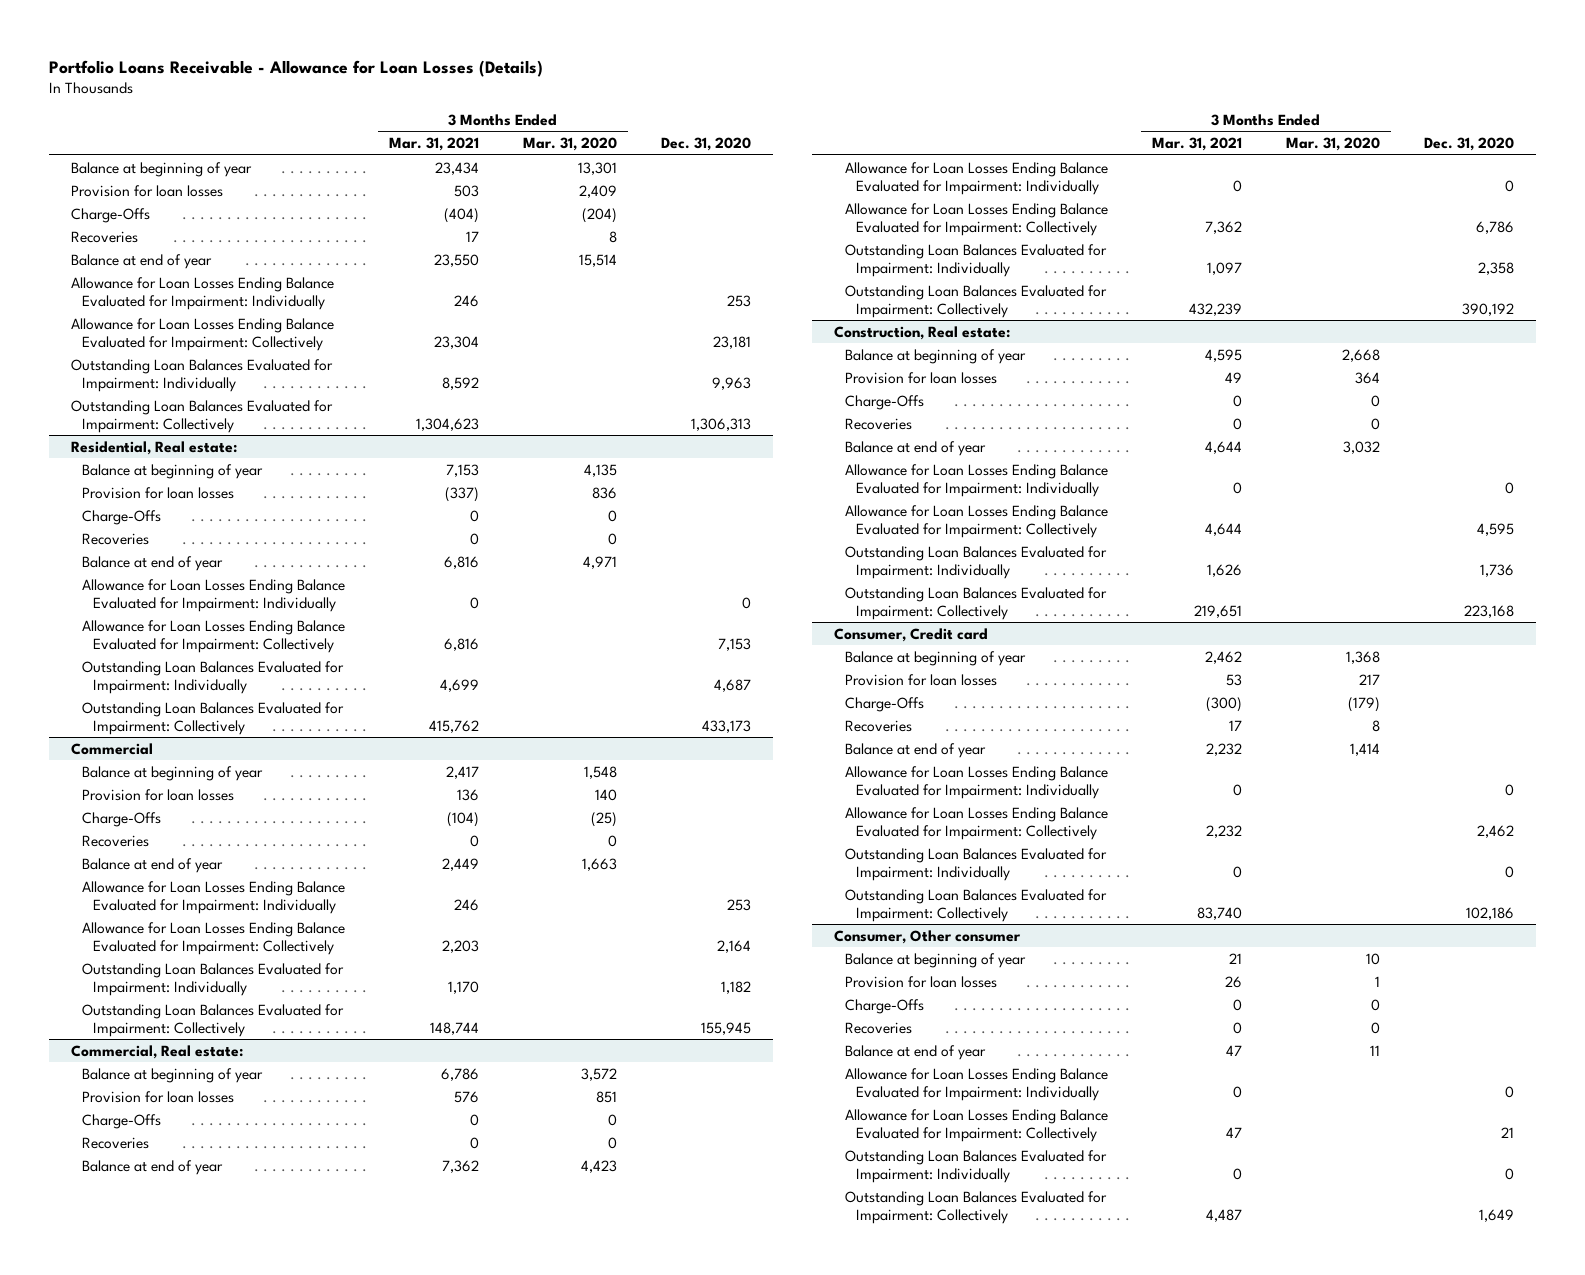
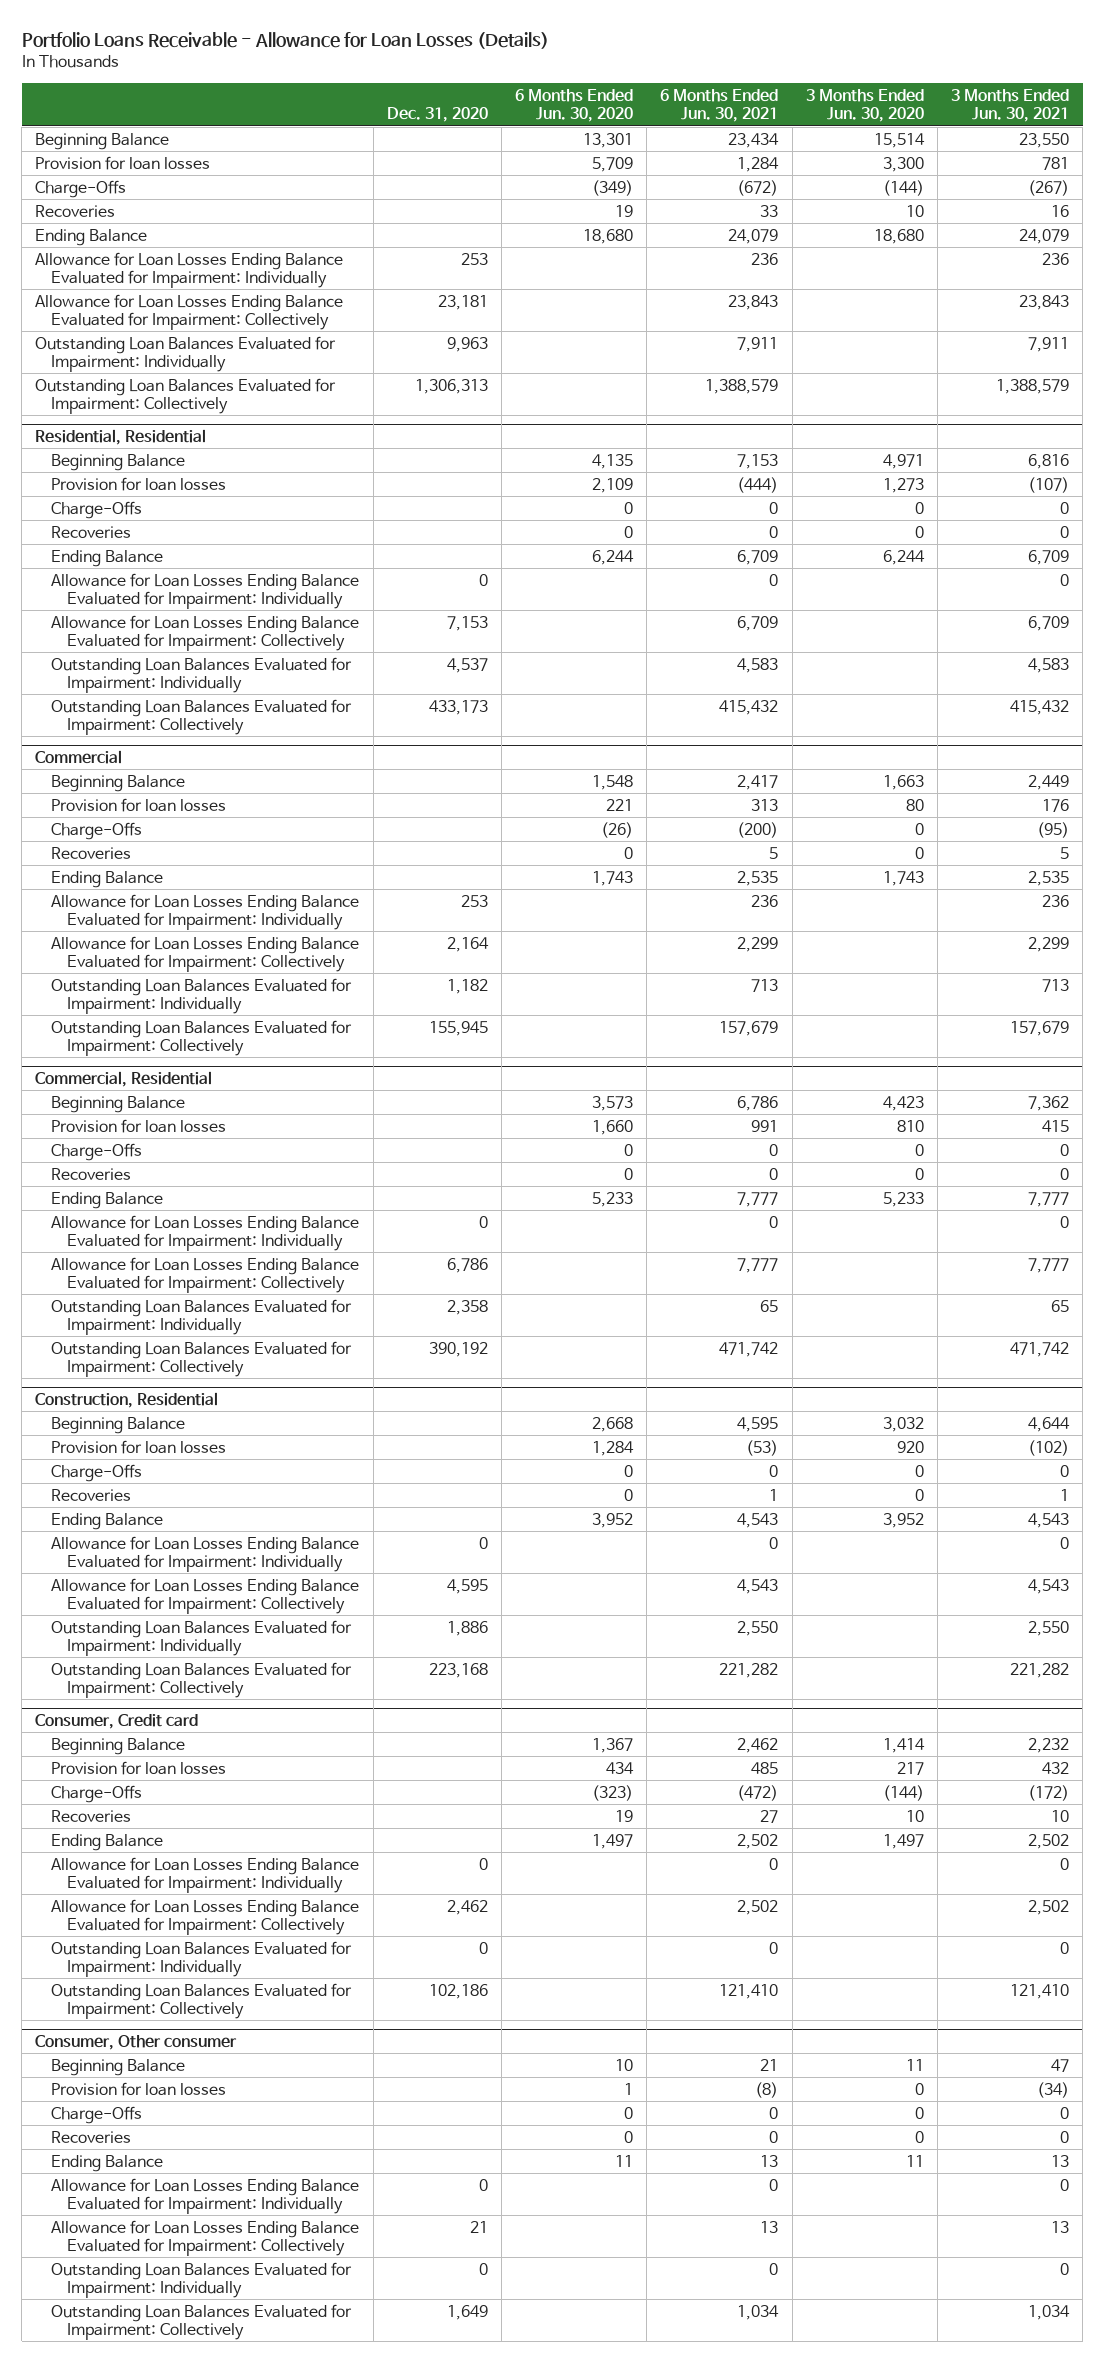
- | 3 Months Ended Mar. 31, 2021 | 3 Months Ended Mar. 31, 2020 | Dec. 31, 2020
+ | Dec. 31, 2020 | 6 Months Ended Jun. 30, 2020 | 6 Months Ended Jun. 30, 2021 | 3 Months Ended Jun. 30, 2020 | 3 Months Ended Jun. 30, 2021
- Balance at beginning of year | 23,434 | 13,301 |
+ Beginning Balance | | 13,301 | 23,434 | 15,514 | 23,550
- Balance at end of year | 23,550 | 15,514 |
+ Ending Balance | | 18,680 | 24,079 | 18,680 | 24,079
- Residential, Real estate:
- Balance at beginning of year | 7,153 | 4,135 |
+ Residential, Residential
+ Beginning Balance | | 4,135 | 7,153 | 4,971 | 6,816
- Balance at end of year | 6,816 | 4,971 |
+ Ending Balance | | 6,244 | 6,709 | 6,244 | 6,709
- Outstanding Loan Balances Evaluated for Impairment: Individually | 4,699 | | 4,687
+ Outstanding Loan Balances Evaluated for Impairment: Individually | 4,537 | | 4,583 | | 4,583
@ Commercial
- Balance at beginning of year | 2,417 | 1,548 |
+ Beginning Balance | | 1,548 | 2,417 | 1,663 | 2,449
- Balance at end of year | 2,449 | 1,663 |
+ Ending Balance | | 1,743 | 2,535 | 1,743 | 2,535
- Commercial, Real estate:
- Balance at beginning of year | 6,786 | 3,572 |
+ Commercial, Residential
+ Beginning Balance | | 3,573 | 6,786 | 4,423 | 7,362
- Balance at end of year | 7,362 | 4,423 |
+ Ending Balance | | 5,233 | 7,777 | 5,233 | 7,777
- Construction, Real estate:
- Balance at beginning of year | 4,595 | 2,668 |
+ Construction, Residential
+ Beginning Balance | | 2,668 | 4,595 | 3,032 | 4,644
- Balance at end of year | 4,644 | 3,032 |
+ Ending Balance | | 3,952 | 4,543 | 3,952 | 4,543
- Outstanding Loan Balances Evaluated for Impairment: Individually | 1,626 | | 1,736
+ Outstanding Loan Balances Evaluated for Impairment: Individually | 1,886 | | 2,550 | | 2,550
@ Consumer, Credit card
- Balance at beginning of year | 2,462 | 1,368 |
+ Beginning Balance | | 1,367 | 2,462 | 1,414 | 2,232
- Balance at end of year | 2,232 | 1,414 |
+ Ending Balance | | 1,497 | 2,502 | 1,497 | 2,502
@ Consumer, Other consumer
- Balance at beginning of year | 21 | 10 |
+ Beginning Balance | | 10 | 21 | 11 | 47
- Balance at end of year | 47 | 11 |
+ Ending Balance | | 11 | 13 | 11 | 13

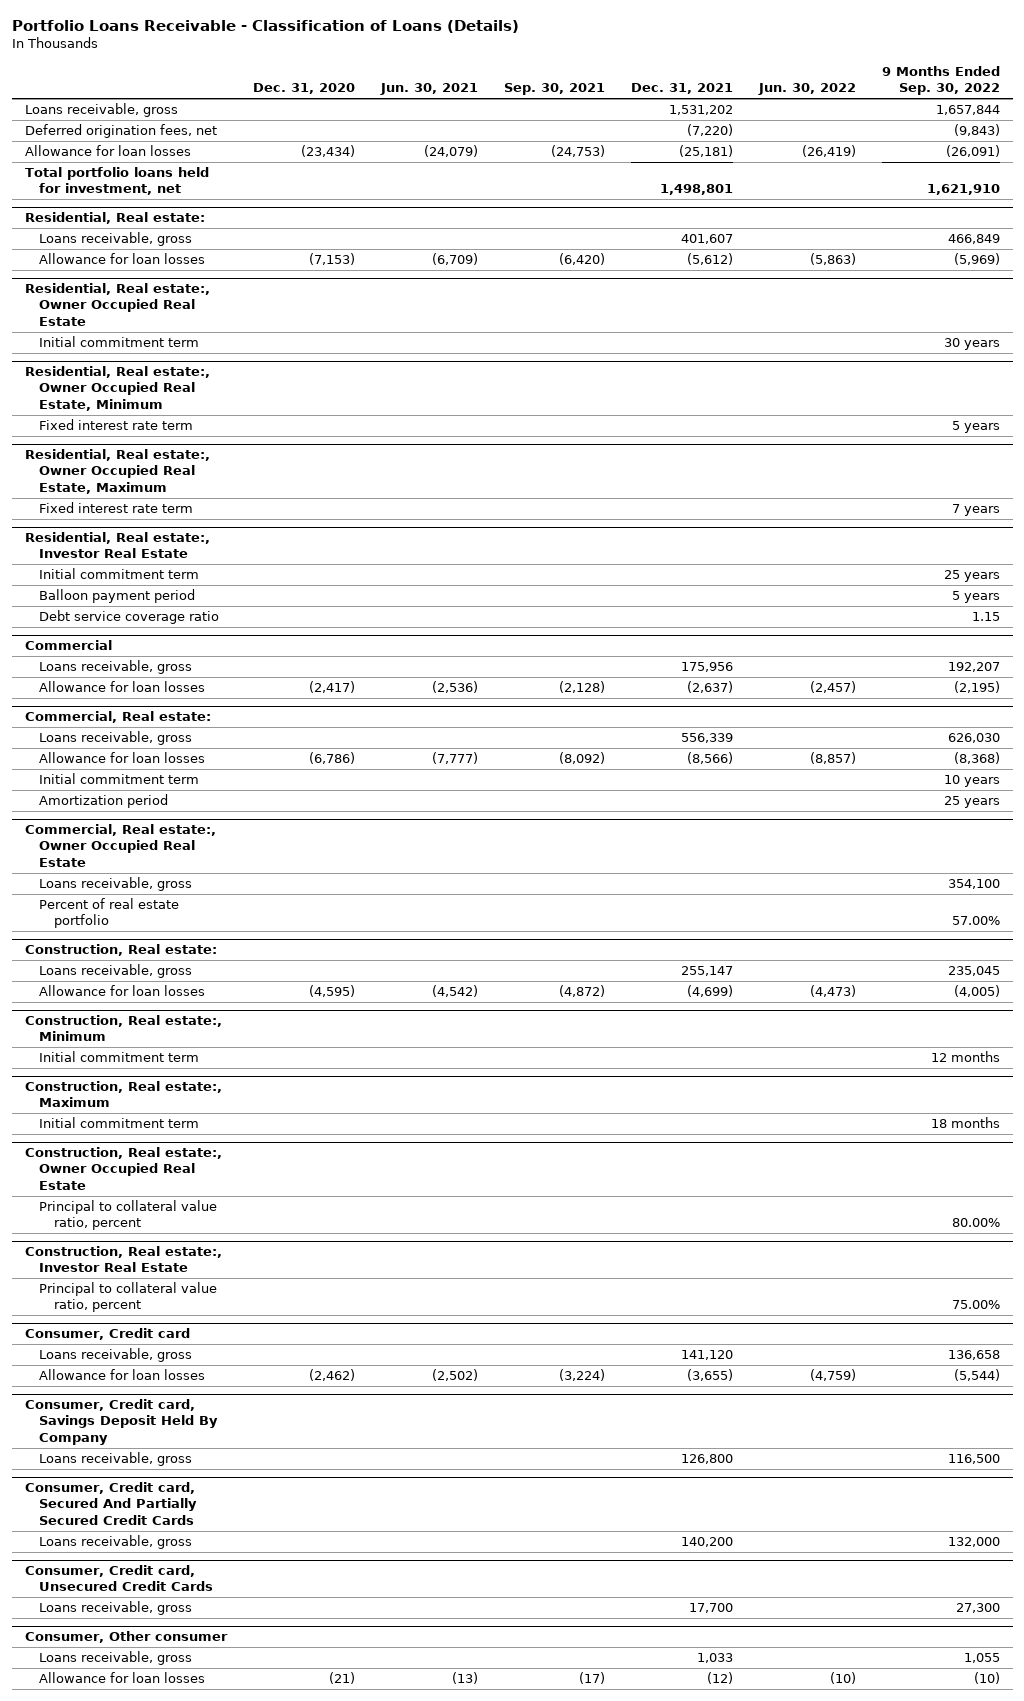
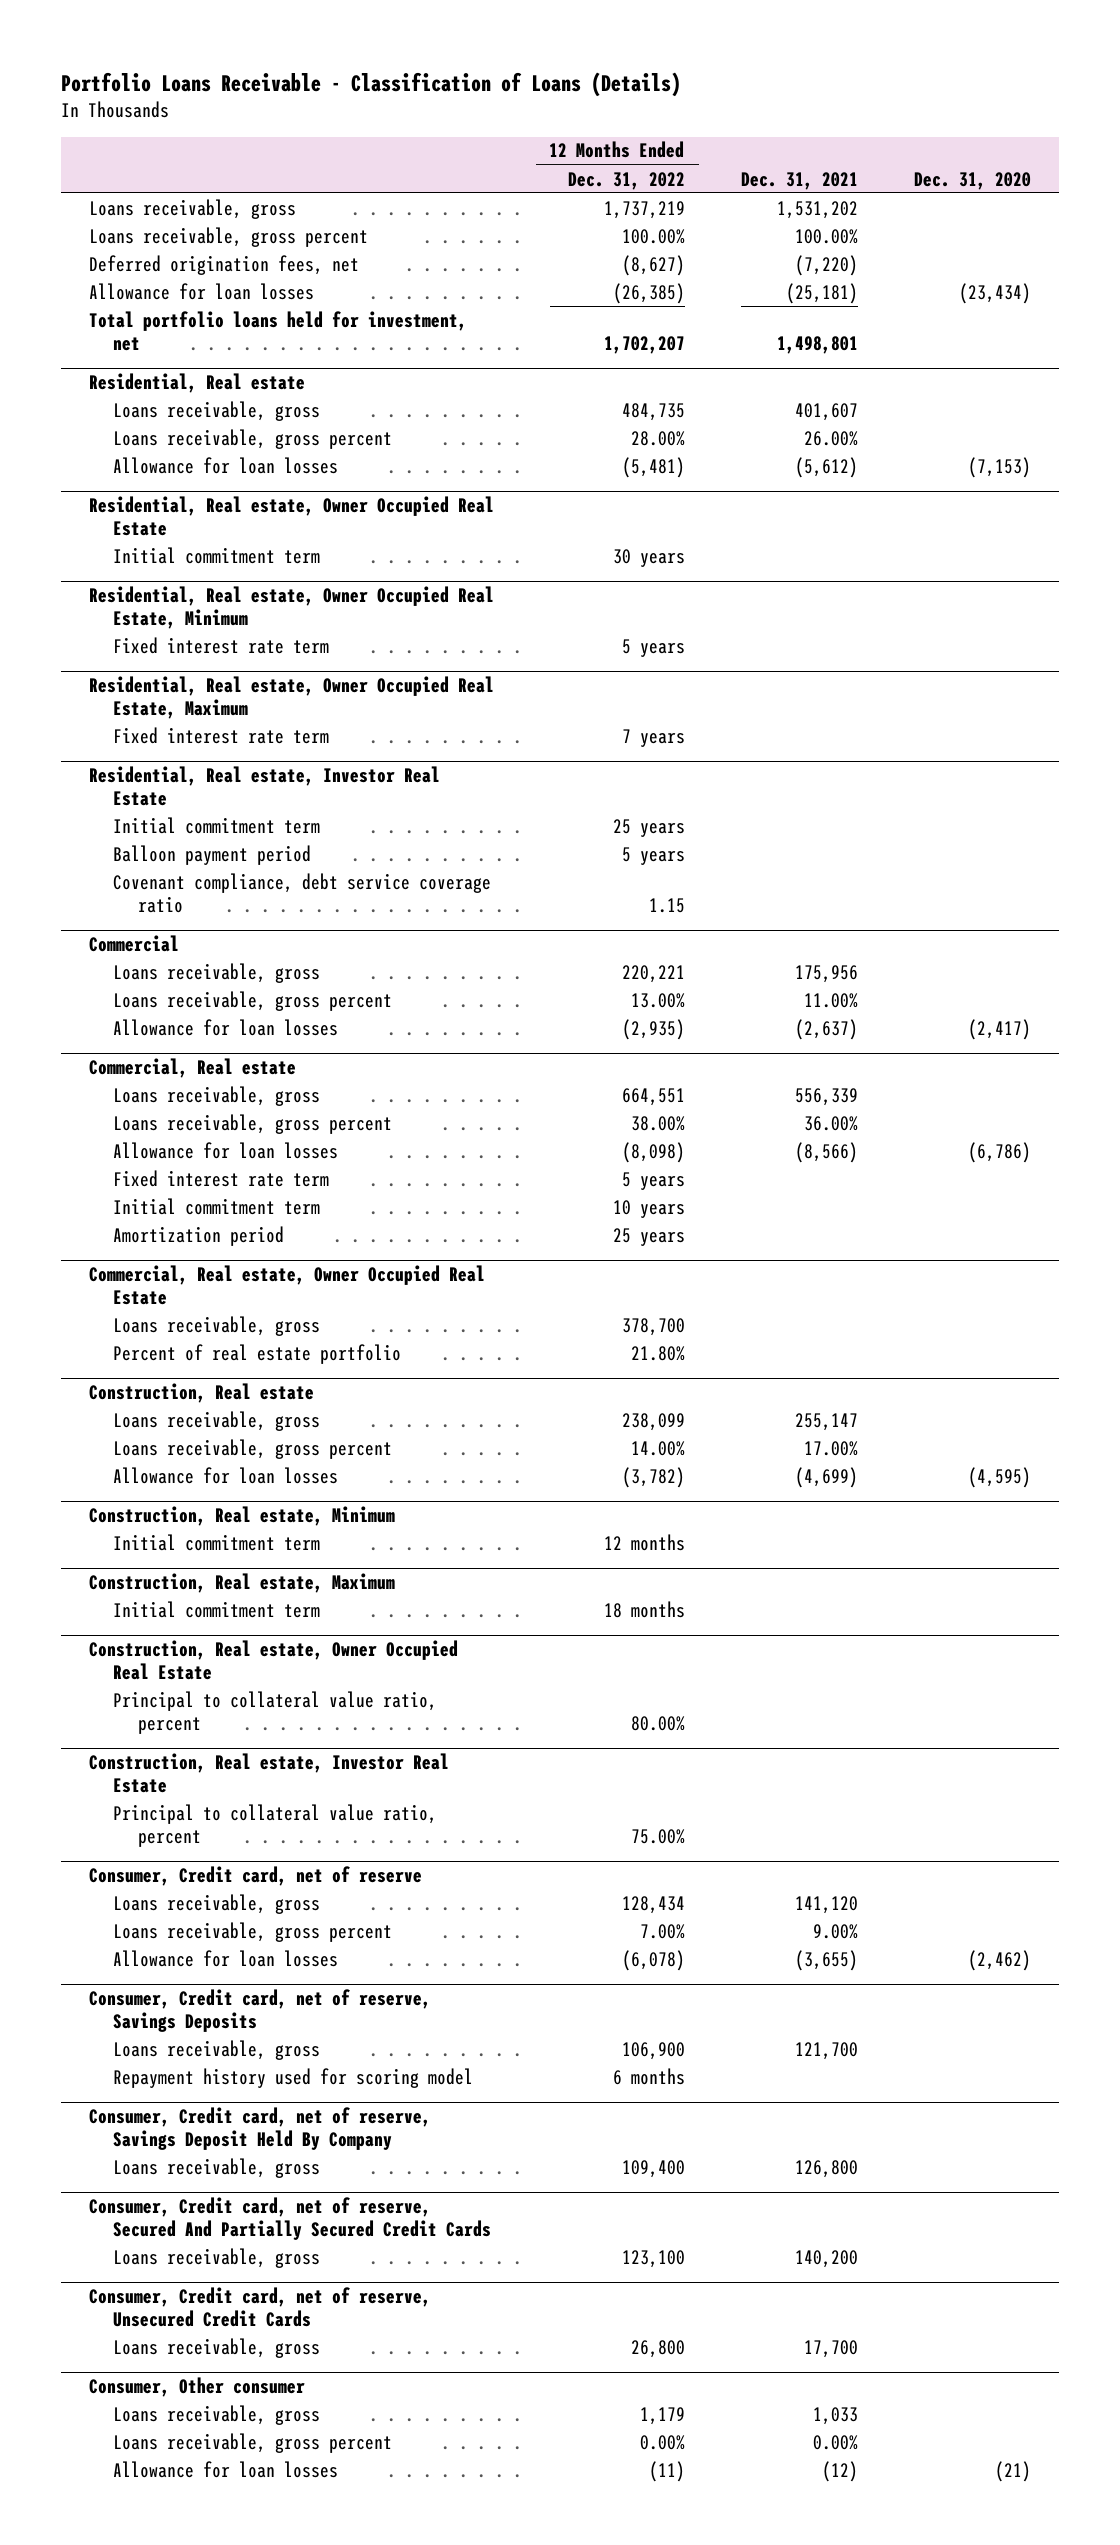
- | Dec. 31, 2020 | Jun. 30, 2021 | Sep. 30, 2021 | Dec. 31, 2021 | Jun. 30, 2022 | 9 Months Ended Sep. 30, 2022
+ | 12 Months Ended Dec. 31, 2022 | Dec. 31, 2021 | Dec. 31, 2020
+ Loans receivable, gross percent | 100.00% | 100.00% |
- Residential, Real estate:
+ Residential, Real estate
+ Loans receivable, gross percent | 28.00% | 26.00% |
- Residential, Real estate:, Owner Occupied Real Estate
+ Residential, Real estate, Owner Occupied Real Estate
- Residential, Real estate:, Owner Occupied Real Estate, Minimum
+ Residential, Real estate, Owner Occupied Real Estate, Minimum
- Residential, Real estate:, Owner Occupied Real Estate, Maximum
+ Residential, Real estate, Owner Occupied Real Estate, Maximum
- Residential, Real estate:, Investor Real Estate
+ Residential, Real estate, Investor Real Estate
- Debt service coverage ratio | | | | | | 1.15
+ Covenant compliance, debt service coverage ratio | 1.15 | |
@ Commercial
+ Loans receivable, gross percent | 13.00% | 11.00% |
- Commercial, Real estate:
+ Commercial, Real estate
+ Loans receivable, gross percent | 38.00% | 36.00% |
+ Fixed interest rate term | 5 years | |
- Commercial, Real estate:, Owner Occupied Real Estate
+ Commercial, Real estate, Owner Occupied Real Estate
- Construction, Real estate:
+ Construction, Real estate
+ Loans receivable, gross percent | 14.00% | 17.00% |
- Construction, Real estate:, Minimum
+ Construction, Real estate, Minimum
- Construction, Real estate:, Maximum
+ Construction, Real estate, Maximum
- Construction, Real estate:, Owner Occupied Real Estate
+ Construction, Real estate, Owner Occupied Real Estate
- Construction, Real estate:, Investor Real Estate
+ Construction, Real estate, Investor Real Estate
- Consumer, Credit card
+ Consumer, Credit card, net of reserve
+ Loans receivable, gross percent | 7.00% | 9.00% |
- Consumer, Credit card, Savings Deposit Held By Company
+ Consumer, Credit card, net of reserve, Savings Deposits
+ Loans receivable, gross | 106,900 | 121,700 |
+ Repayment history used for scoring model | 6 months | |
+ Consumer, Credit card, net of reserve, Savings Deposit Held By Company
- Consumer, Credit card, Secured And Partially Secured Credit Cards
+ Consumer, Credit card, net of reserve, Secured And Partially Secured Credit Cards
- Consumer, Credit card, Unsecured Credit Cards
+ Consumer, Credit card, net of reserve, Unsecured Credit Cards
@ Consumer, Other consumer
+ Loans receivable, gross percent | 0.00% | 0.00% |

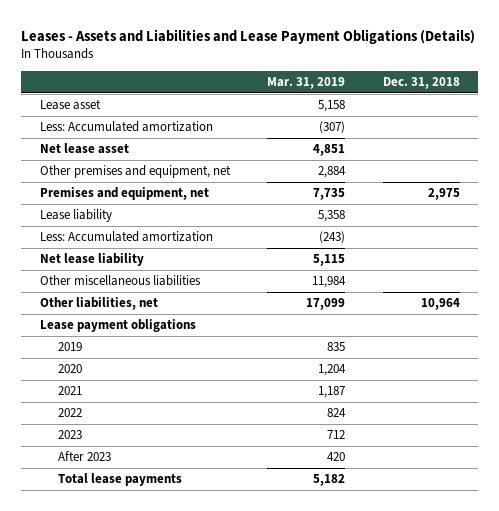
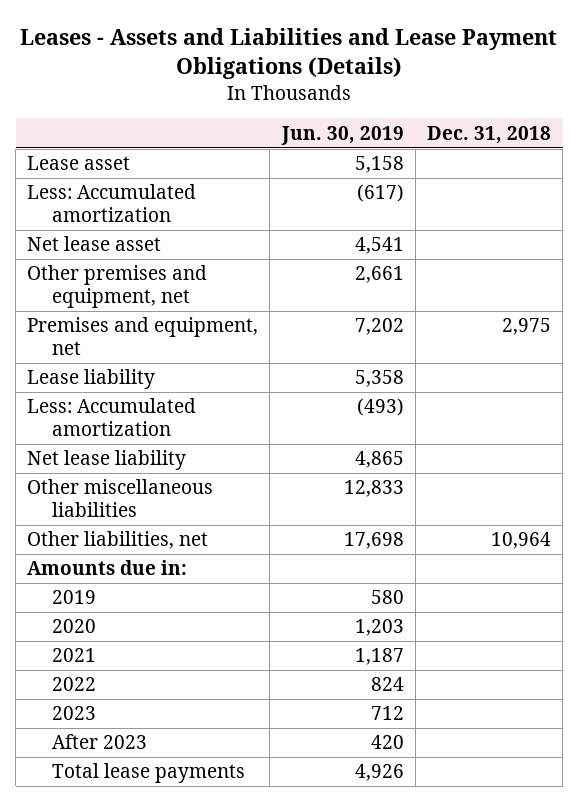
- | Mar. 31, 2019 | Dec. 31, 2018
+ | Jun. 30, 2019 | Dec. 31, 2018
- Lease payment obligations
+ Amounts due in:

